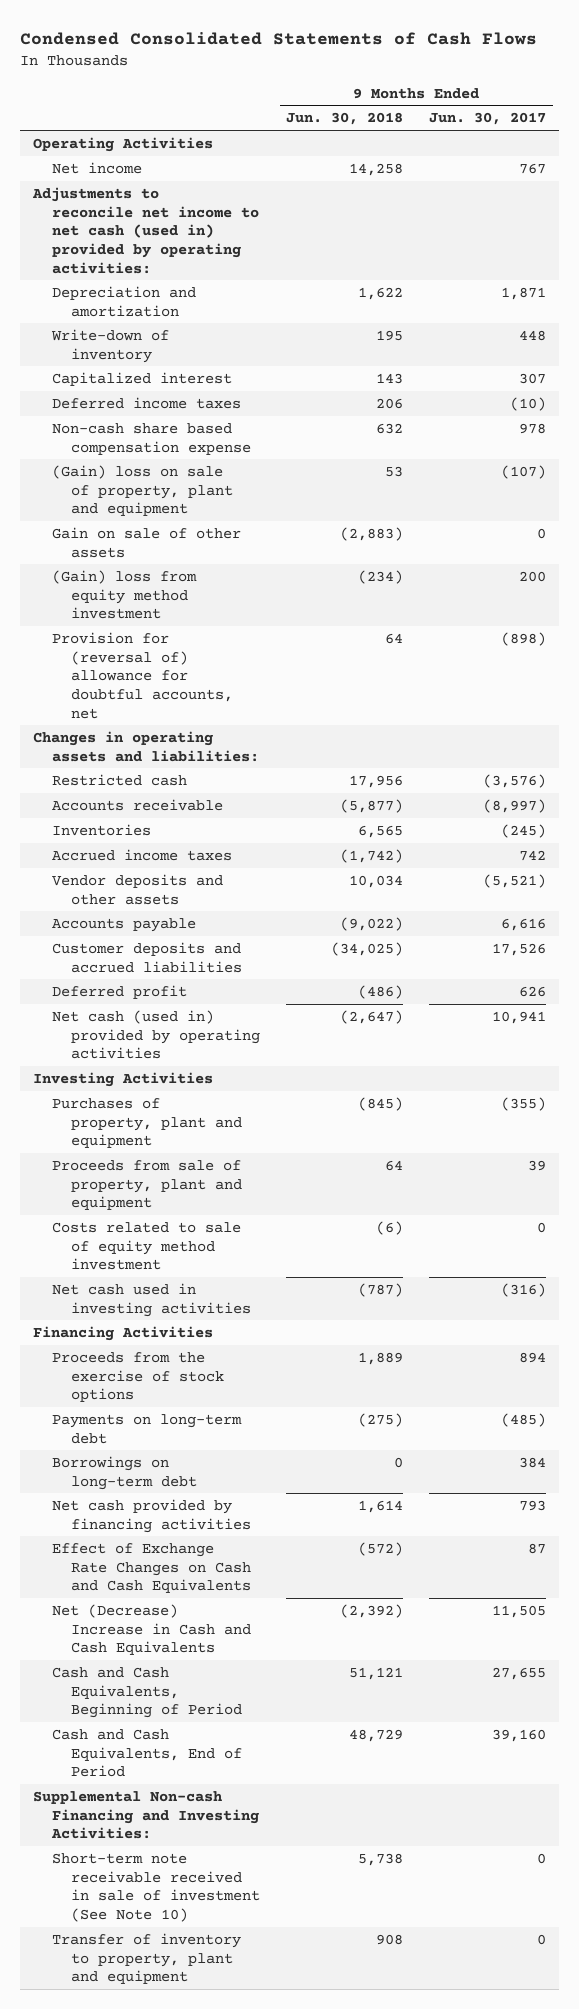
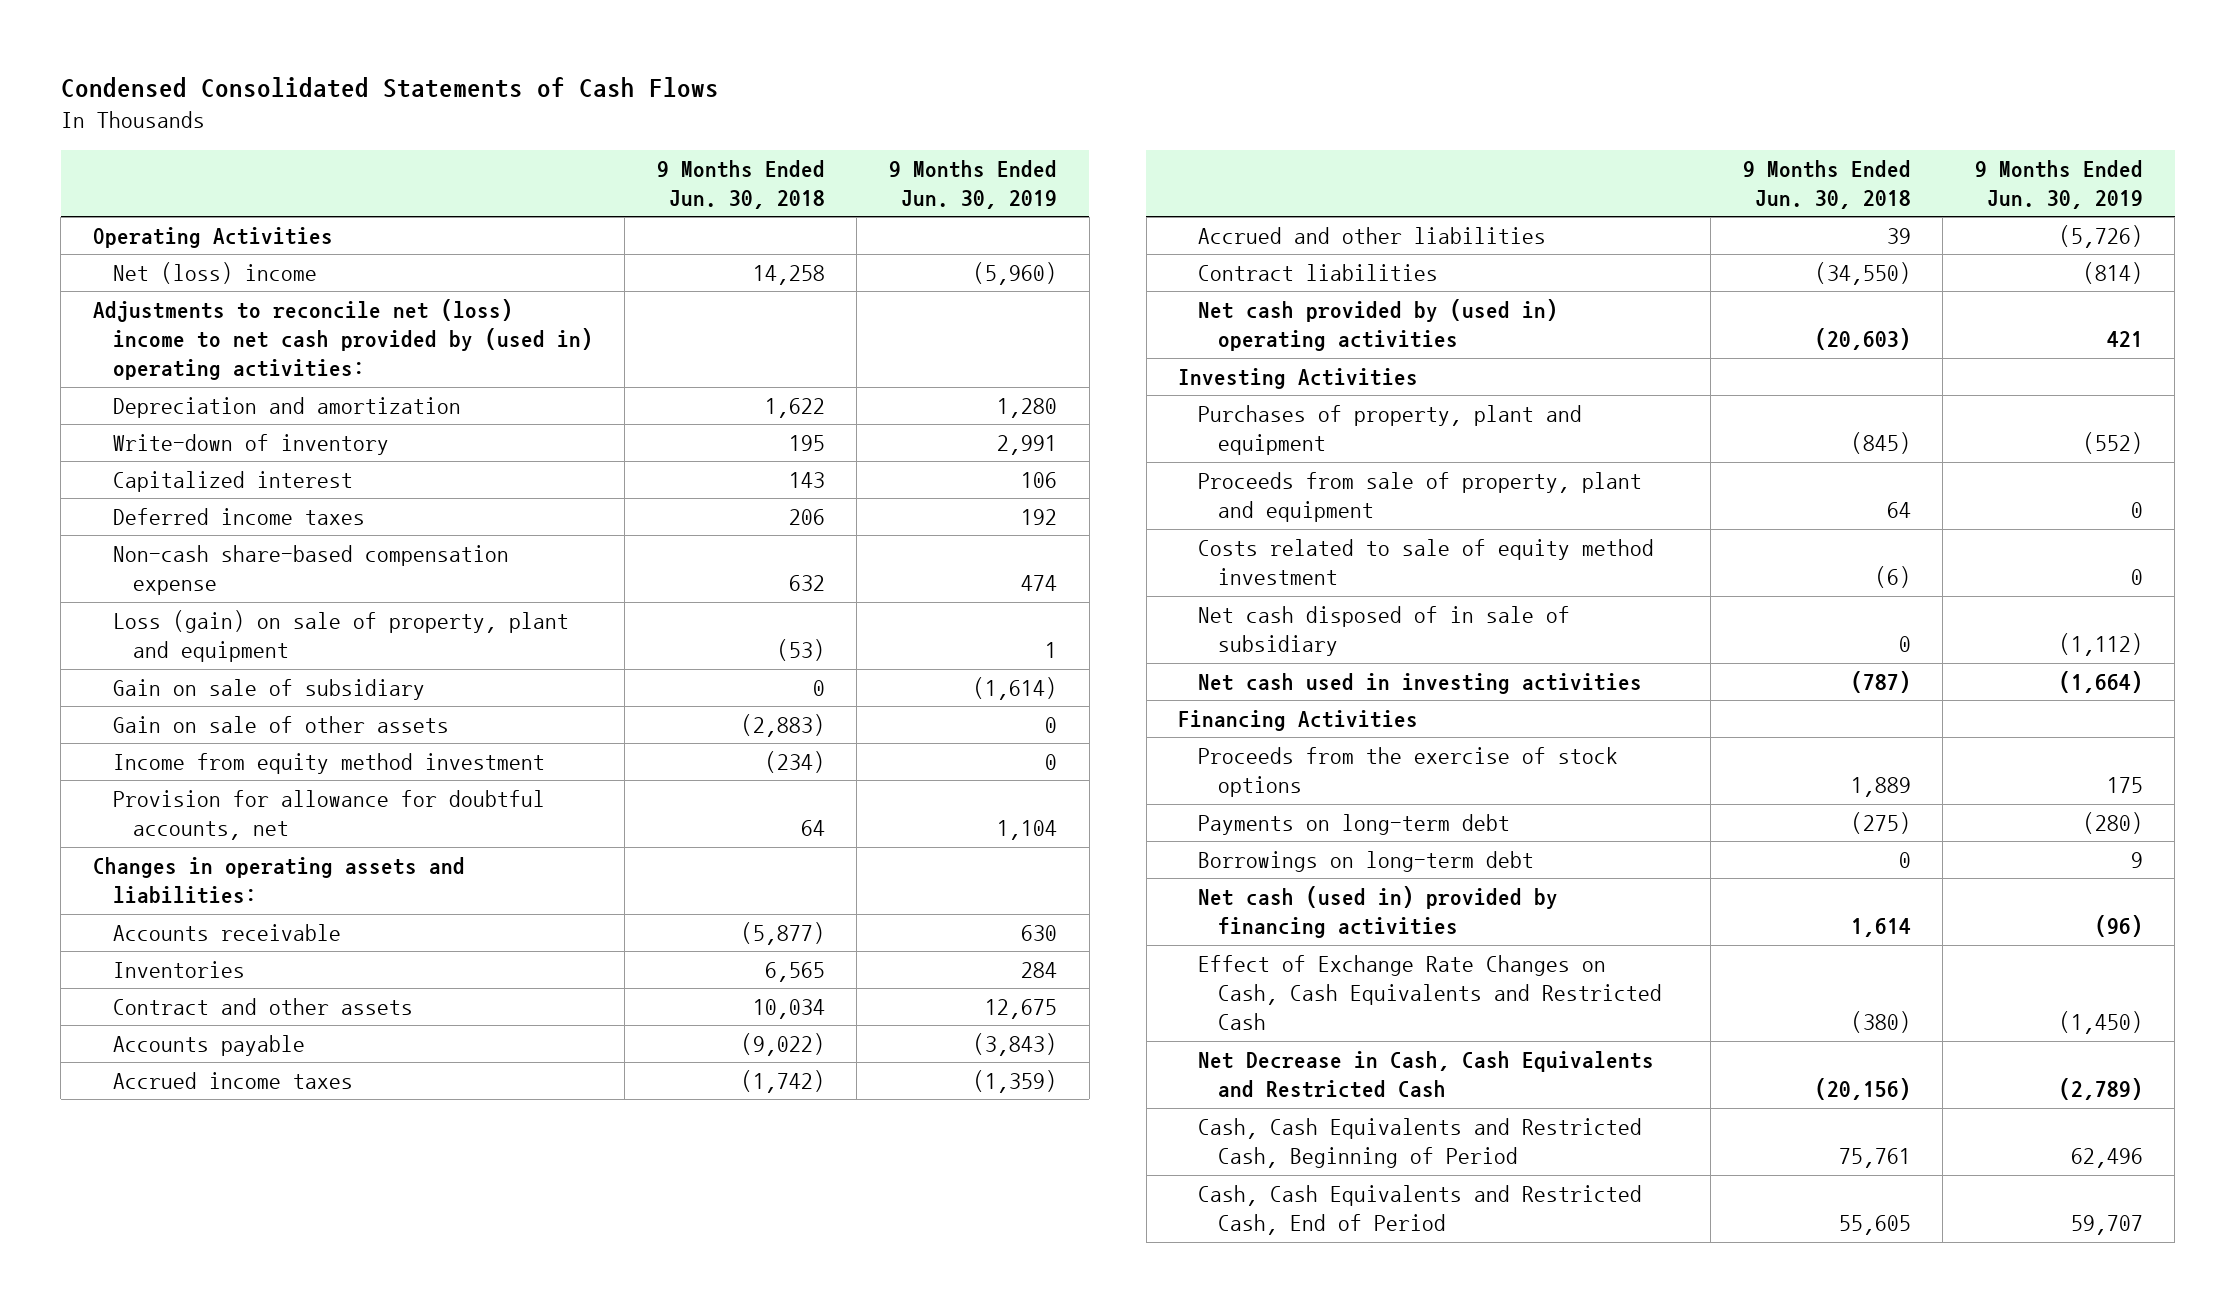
- | 9 Months Ended Jun. 30, 2018 | 9 Months Ended Jun. 30, 2017
+ | 9 Months Ended Jun. 30, 2018 | 9 Months Ended Jun. 30, 2019
- Net income | 14,258 | 767
- Adjustments to reconcile net income to net cash (used in) provided by operating activities:
+ Net (loss) income | 14,258 | (5,960)
+ Adjustments to reconcile net (loss) income to net cash provided by (used in) operating activities:
- Non-cash share based compensation expense | 632 | 978
- (Gain) loss on sale of property, plant and equipment | 53 | (107)
+ Non-cash share-based compensation expense | 632 | 474
+ Loss (gain) on sale of property, plant and equipment | (53) | 1
+ Gain on sale of subsidiary | 0 | (1,614)
- (Gain) loss from equity method investment | (234) | 200
- Provision for (reversal of) allowance for doubtful accounts, net | 64 | (898)
+ Income from equity method investment | (234) | 0
+ Provision for allowance for doubtful accounts, net | 64 | 1,104
- Restricted cash | 17,956 | (3,576)
- Vendor deposits and other assets | 10,034 | (5,521)
+ Contract and other assets | 10,034 | 12,675
- Customer deposits and accrued liabilities | (34,025) | 17,526
- Deferred profit | (486) | 626
- Net cash (used in) provided by operating activities | (2,647) | 10,941
moved down: Accrued income taxes | (1,742) | (1,359)
+ Accrued and other liabilities | 39 | (5,726)
+ Contract liabilities | (34,550) | (814)
+ Net cash provided by (used in) operating activities | (20,603) | 421
+ Net cash disposed of in sale of subsidiary | 0 | (1,112)
- Net cash provided by financing activities | 1,614 | 793
- Effect of Exchange Rate Changes on Cash and Cash Equivalents | (572) | 87
- Net (Decrease) Increase in Cash and Cash Equivalents | (2,392) | 11,505
- Cash and Cash Equivalents, Beginning of Period | 51,121 | 27,655
- Cash and Cash Equivalents, End of Period | 48,729 | 39,160
- Supplemental Non-cash Financing and Investing Activities:
- Short-term note receivable received in sale of investment (See Note 10) | 5,738 | 0
- Transfer of inventory to property, plant and equipment | 908 | 0
+ Net cash (used in) provided by financing activities | 1,614 | (96)
+ Effect of Exchange Rate Changes on Cash, Cash Equivalents and Restricted Cash | (380) | (1,450)
+ Net Decrease in Cash, Cash Equivalents and Restricted Cash | (20,156) | (2,789)
+ Cash, Cash Equivalents and Restricted Cash, Beginning of Period | 75,761 | 62,496
+ Cash, Cash Equivalents and Restricted Cash, End of Period | 55,605 | 59,707

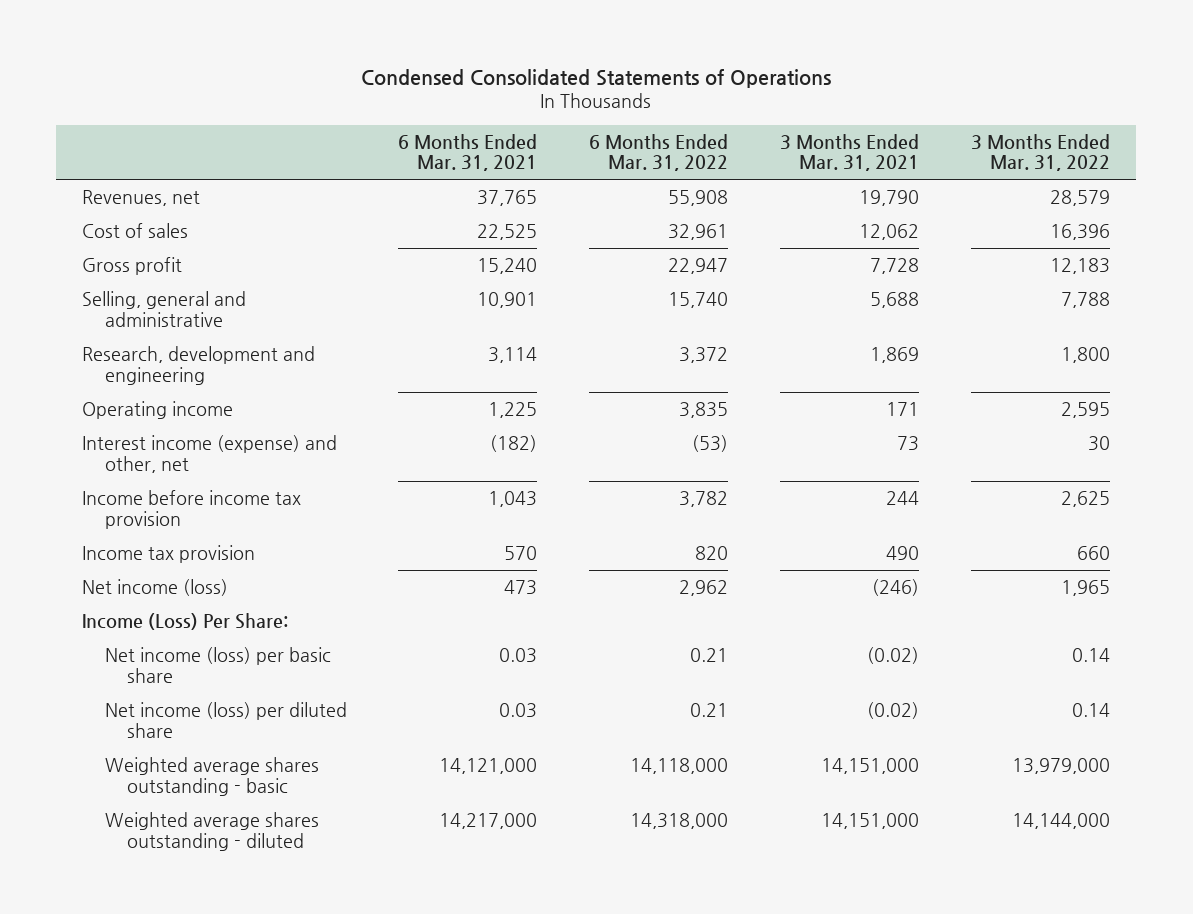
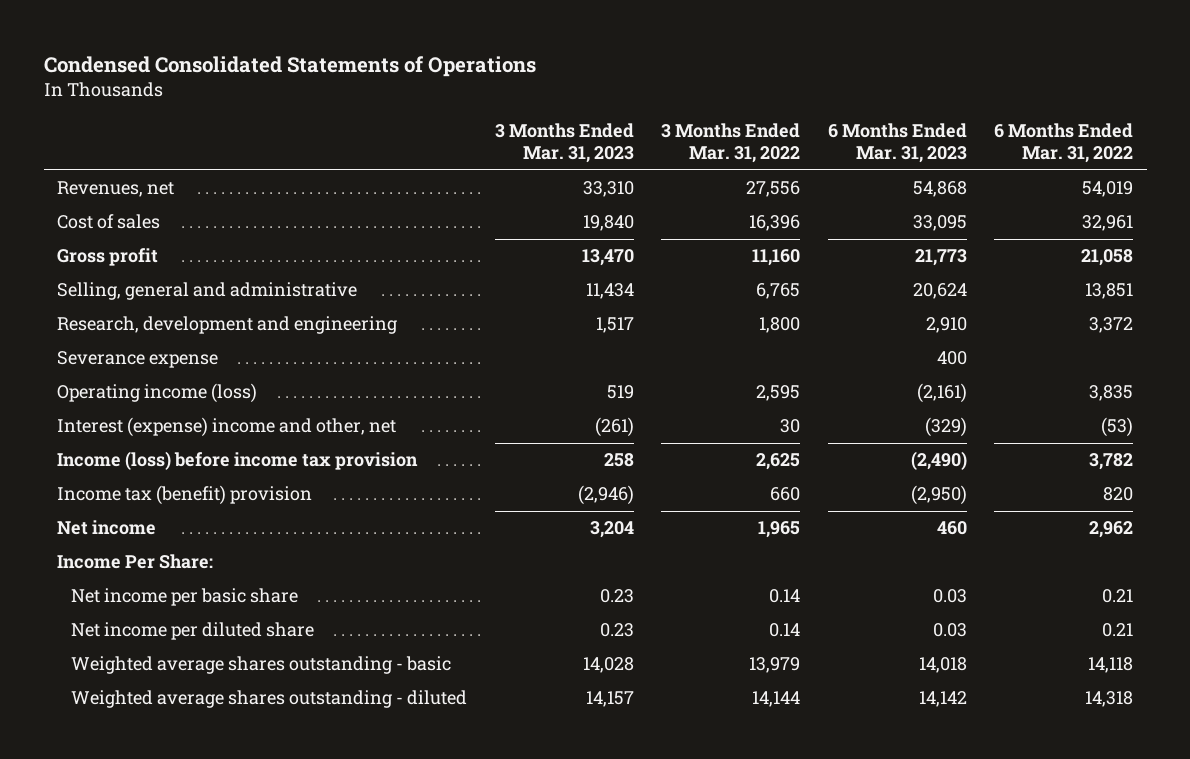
- | 6 Months Ended Mar. 31, 2021 | 6 Months Ended Mar. 31, 2022 | 3 Months Ended Mar. 31, 2021 | 3 Months Ended Mar. 31, 2022
+ | 3 Months Ended Mar. 31, 2023 | 3 Months Ended Mar. 31, 2022 | 6 Months Ended Mar. 31, 2023 | 6 Months Ended Mar. 31, 2022
- Revenues, net | 37,765 | 55,908 | 19,790 | 28,579
+ Revenues, net | 33,310 | 27,556 | 54,868 | 54,019
- Gross profit | 15,240 | 22,947 | 7,728 | 12,183
- Selling, general and administrative | 10,901 | 15,740 | 5,688 | 7,788
+ Gross profit | 13,470 | 11,160 | 21,773 | 21,058
+ Selling, general and administrative | 11,434 | 6,765 | 20,624 | 13,851
- Operating income | 1,225 | 3,835 | 171 | 2,595
- Interest income (expense) and other, net | (182) | (53) | 73 | 30
- Income before income tax provision | 1,043 | 3,782 | 244 | 2,625
- Income tax provision | 570 | 820 | 490 | 660
- Net income (loss) | 473 | 2,962 | (246) | 1,965
- Income (Loss) Per Share:
- Net income (loss) per basic share | 0.03 | 0.21 | (0.02) | 0.14
- Net income (loss) per diluted share | 0.03 | 0.21 | (0.02) | 0.14
- Weighted average shares outstanding - basic | 14,121,000 | 14,118,000 | 14,151,000 | 13,979,000
- Weighted average shares outstanding - diluted | 14,217,000 | 14,318,000 | 14,151,000 | 14,144,000
+ Severance expense | | | 400 |
+ Operating income (loss) | 519 | 2,595 | (2,161) | 3,835
+ Interest (expense) income and other, net | (261) | 30 | (329) | (53)
+ Income (loss) before income tax provision | 258 | 2,625 | (2,490) | 3,782
+ Income tax (benefit) provision | (2,946) | 660 | (2,950) | 820
+ Net income | 3,204 | 1,965 | 460 | 2,962
+ Income Per Share:
+ Net income per basic share | 0.23 | 0.14 | 0.03 | 0.21
+ Net income per diluted share | 0.23 | 0.14 | 0.03 | 0.21
+ Weighted average shares outstanding - basic | 14,028 | 13,979 | 14,018 | 14,118
+ Weighted average shares outstanding - diluted | 14,157 | 14,144 | 14,142 | 14,318

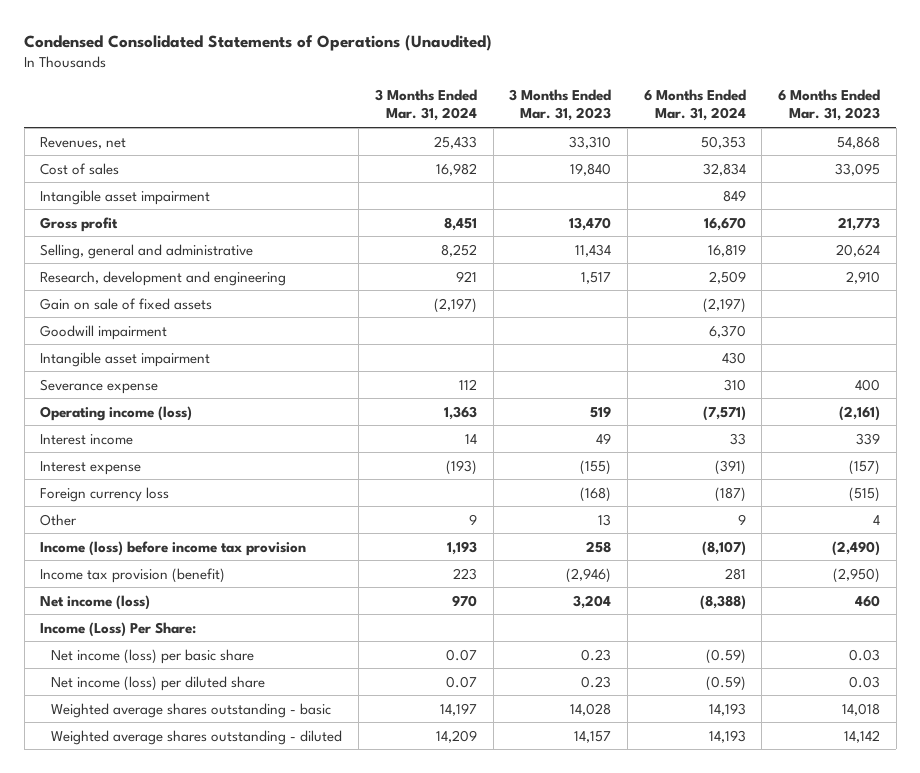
- Condensed Consolidated Statements of Operations
+ Condensed Consolidated Statements of Operations (Unaudited)
- | 3 Months Ended Mar. 31, 2023 | 3 Months Ended Mar. 31, 2022 | 6 Months Ended Mar. 31, 2023 | 6 Months Ended Mar. 31, 2022
+ | 3 Months Ended Mar. 31, 2024 | 3 Months Ended Mar. 31, 2023 | 6 Months Ended Mar. 31, 2024 | 6 Months Ended Mar. 31, 2023
+ Intangible asset impairment | | | 849 |
+ Gain on sale of fixed assets | (2,197) | | (2,197) |
+ Goodwill impairment | | | 6,370 |
+ Intangible asset impairment | | | 430 |
- Interest (expense) income and other, net | (261) | 30 | (329) | (53)
+ Interest income | 14 | 49 | 33 | 339
+ Interest expense | (193) | (155) | (391) | (157)
+ Foreign currency loss | | (168) | (187) | (515)
+ Other | 9 | 13 | 9 | 4
- Income tax (benefit) provision | (2,946) | 660 | (2,950) | 820
- Net income | 3,204 | 1,965 | 460 | 2,962
- Income Per Share:
- Net income per basic share | 0.23 | 0.14 | 0.03 | 0.21
- Net income per diluted share | 0.23 | 0.14 | 0.03 | 0.21
+ Income tax provision (benefit) | 223 | (2,946) | 281 | (2,950)
+ Net income (loss) | 970 | 3,204 | (8,388) | 460
+ Income (Loss) Per Share:
+ Net income (loss) per basic share | 0.07 | 0.23 | (0.59) | 0.03
+ Net income (loss) per diluted share | 0.07 | 0.23 | (0.59) | 0.03

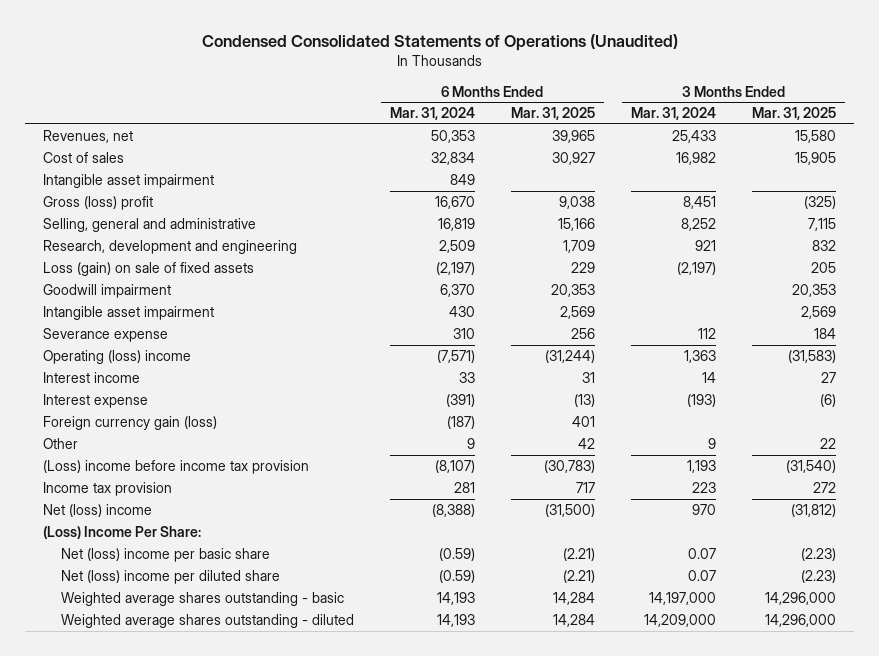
- | 3 Months Ended Mar. 31, 2024 | 3 Months Ended Mar. 31, 2023 | 6 Months Ended Mar. 31, 2024 | 6 Months Ended Mar. 31, 2023
+ | 6 Months Ended Mar. 31, 2024 | 6 Months Ended Mar. 31, 2025 | 3 Months Ended Mar. 31, 2024 | 3 Months Ended Mar. 31, 2025
- Gross profit | 8,451 | 13,470 | 16,670 | 21,773
+ Gross (loss) profit | 16,670 | 9,038 | 8,451 | (325)
- Gain on sale of fixed assets | (2,197) | | (2,197) |
+ Loss (gain) on sale of fixed assets | (2,197) | 229 | (2,197) | 205
- Operating income (loss) | 1,363 | 519 | (7,571) | (2,161)
+ Operating (loss) income | (7,571) | (31,244) | 1,363 | (31,583)
- Foreign currency loss | | (168) | (187) | (515)
+ Foreign currency gain (loss) | (187) | 401 | |
- Income (loss) before income tax provision | 1,193 | 258 | (8,107) | (2,490)
- Income tax provision (benefit) | 223 | (2,946) | 281 | (2,950)
- Net income (loss) | 970 | 3,204 | (8,388) | 460
- Income (Loss) Per Share:
- Net income (loss) per basic share | 0.07 | 0.23 | (0.59) | 0.03
- Net income (loss) per diluted share | 0.07 | 0.23 | (0.59) | 0.03
- Weighted average shares outstanding - basic | 14,197 | 14,028 | 14,193 | 14,018
- Weighted average shares outstanding - diluted | 14,209 | 14,157 | 14,193 | 14,142
+ (Loss) income before income tax provision | (8,107) | (30,783) | 1,193 | (31,540)
+ Income tax provision | 281 | 717 | 223 | 272
+ Net (loss) income | (8,388) | (31,500) | 970 | (31,812)
+ (Loss) Income Per Share:
+ Net (loss) income per basic share | (0.59) | (2.21) | 0.07 | (2.23)
+ Net (loss) income per diluted share | (0.59) | (2.21) | 0.07 | (2.23)
+ Weighted average shares outstanding - basic | 14,193 | 14,284 | 14,197,000 | 14,296,000
+ Weighted average shares outstanding - diluted | 14,193 | 14,284 | 14,209,000 | 14,296,000

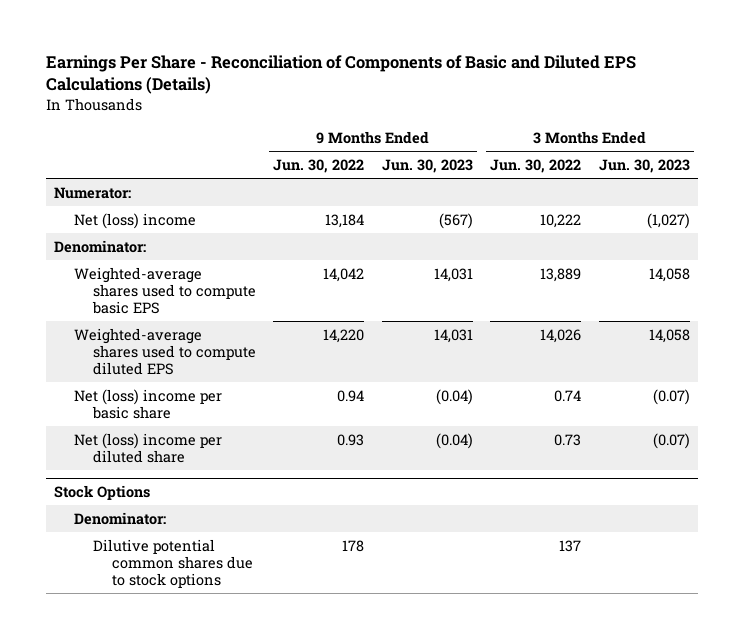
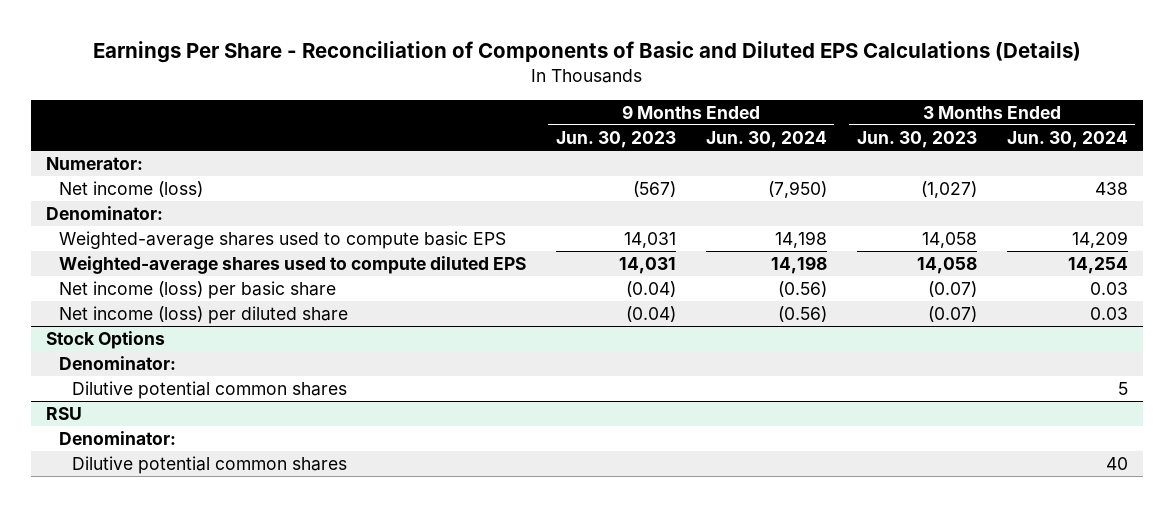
- | 9 Months Ended Jun. 30, 2022 | 9 Months Ended Jun. 30, 2023 | 3 Months Ended Jun. 30, 2022 | 3 Months Ended Jun. 30, 2023
+ | 9 Months Ended Jun. 30, 2023 | 9 Months Ended Jun. 30, 2024 | 3 Months Ended Jun. 30, 2023 | 3 Months Ended Jun. 30, 2024
- Net (loss) income | 13,184 | (567) | 10,222 | (1,027)
+ Net income (loss) | (567) | (7,950) | (1,027) | 438
- Net (loss) income per basic share | 0.94 | (0.04) | 0.74 | (0.07)
- Net (loss) income per diluted share | 0.93 | (0.04) | 0.73 | (0.07)
+ Net income (loss) per basic share | (0.04) | (0.56) | (0.07) | 0.03
+ Net income (loss) per diluted share | (0.04) | (0.56) | (0.07) | 0.03
@ Stock Options
- Dilutive potential common shares due to stock options | 178 | | 137 |
+ Dilutive potential common shares | | | | 5
+ RSU
+ Denominator:
+ Dilutive potential common shares | | | | 40

